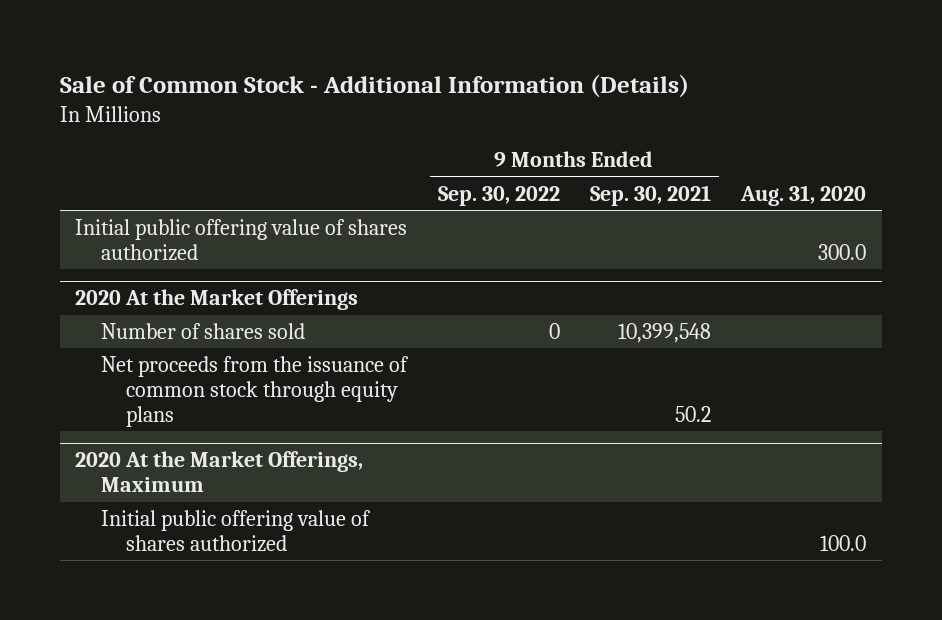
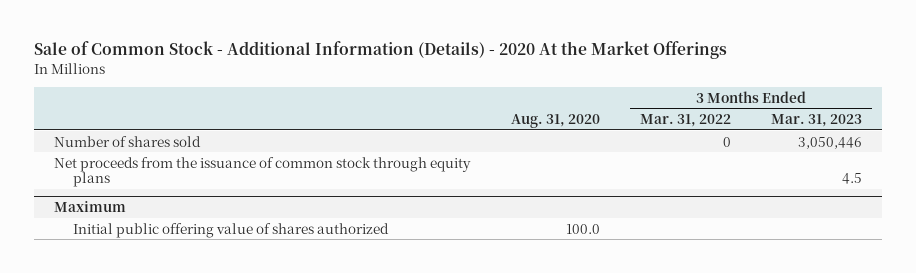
- Sale of Common Stock - Additional Information (Details)
+ Sale of Common Stock - Additional Information (Details) - 2020 At the Market Offerings
- | 9 Months Ended Sep. 30, 2022 | 9 Months Ended Sep. 30, 2021 | Aug. 31, 2020
+ | Aug. 31, 2020 | 3 Months Ended Mar. 31, 2022 | 3 Months Ended Mar. 31, 2023
- Initial public offering value of shares authorized | | | 300.0
- 2020 At the Market Offerings
- Number of shares sold | 0 | 10,399,548 |
- Net proceeds from the issuance of common stock through equity plans | | 50.2 |
- 2020 At the Market Offerings, Maximum
- Initial public offering value of shares authorized | | | 100.0
+ Number of shares sold | | 0 | 3,050,446
+ Net proceeds from the issuance of common stock through equity plans | | | 4.5
+ Maximum
+ Initial public offering value of shares authorized | 100.0 | |

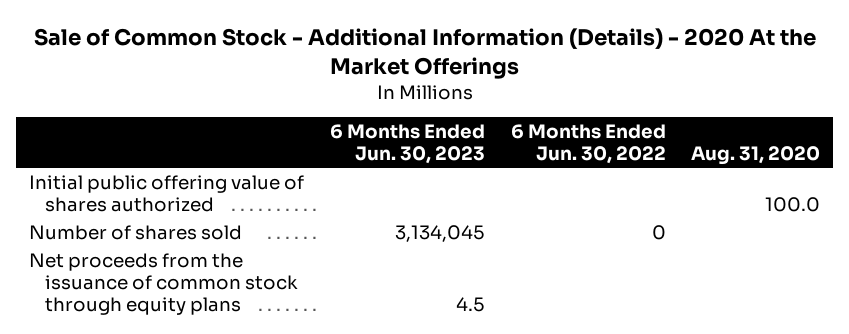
- | Aug. 31, 2020 | 3 Months Ended Mar. 31, 2022 | 3 Months Ended Mar. 31, 2023
+ | 6 Months Ended Jun. 30, 2023 | 6 Months Ended Jun. 30, 2022 | Aug. 31, 2020
+ Initial public offering value of shares authorized | | | 100.0
- Maximum
- Initial public offering value of shares authorized | 100.0 | |

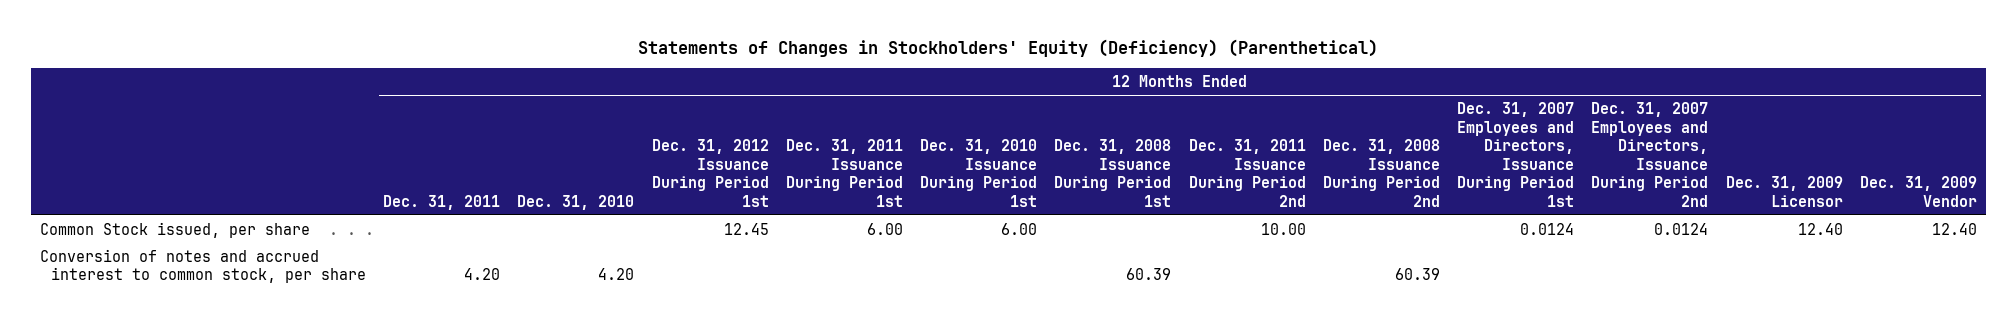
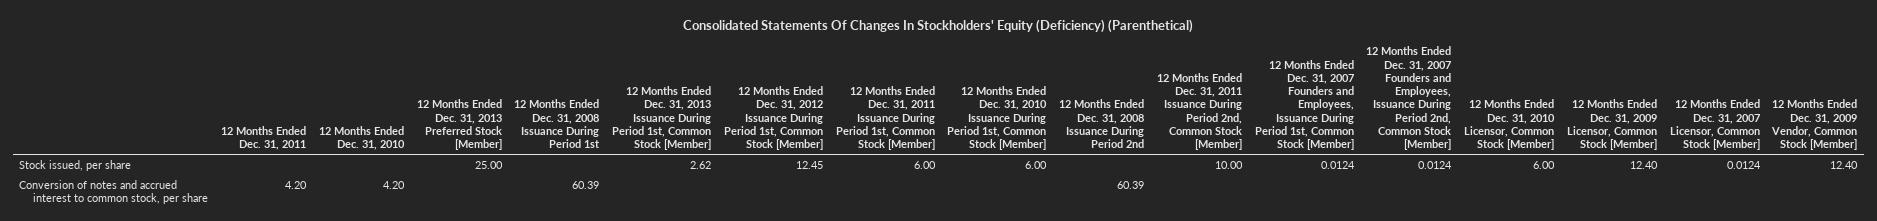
- Statements of Changes in Stockholders' Equity (Deficiency) (Parenthetical)
+ Consolidated Statements Of Changes In Stockholders' Equity (Deficiency) (Parenthetical)
- | 12 Months Ended Dec. 31, 2011 | 12 Months Ended Dec. 31, 2010 | 12 Months Ended Dec. 31, 2012 Issuance During Period 1st | 12 Months Ended Dec. 31, 2011 Issuance During Period 1st | 12 Months Ended Dec. 31, 2010 Issuance During Period 1st | 12 Months Ended Dec. 31, 2008 Issuance During Period 1st | 12 Months Ended Dec. 31, 2011 Issuance During Period 2nd | 12 Months Ended Dec. 31, 2008 Issuance During Period 2nd | 12 Months Ended Dec. 31, 2007 Employees and Directors, Issuance During Period 1st | 12 Months Ended Dec. 31, 2007 Employees and Directors, Issuance During Period 2nd | 12 Months Ended Dec. 31, 2009 Licensor | 12 Months Ended Dec. 31, 2009 Vendor
+ | 12 Months Ended Dec. 31, 2011 | 12 Months Ended Dec. 31, 2010 | 12 Months Ended Dec. 31, 2013 Preferred Stock [Member] | 12 Months Ended Dec. 31, 2008 Issuance During Period 1st | 12 Months Ended Dec. 31, 2013 Issuance During Period 1st, Common Stock [Member] | 12 Months Ended Dec. 31, 2012 Issuance During Period 1st, Common Stock [Member] | 12 Months Ended Dec. 31, 2011 Issuance During Period 1st, Common Stock [Member] | 12 Months Ended Dec. 31, 2010 Issuance During Period 1st, Common Stock [Member] | 12 Months Ended Dec. 31, 2008 Issuance During Period 2nd | 12 Months Ended Dec. 31, 2011 Issuance During Period 2nd, Common Stock [Member] | 12 Months Ended Dec. 31, 2007 Founders and Employees, Issuance During Period 1st, Common Stock [Member] | 12 Months Ended Dec. 31, 2007 Founders and Employees, Issuance During Period 2nd, Common Stock [Member] | 12 Months Ended Dec. 31, 2010 Licensor, Common Stock [Member] | 12 Months Ended Dec. 31, 2009 Licensor, Common Stock [Member] | 12 Months Ended Dec. 31, 2007 Licensor, Common Stock [Member] | 12 Months Ended Dec. 31, 2009 Vendor, Common Stock [Member]
- Common Stock issued, per share | | | 12.45 | 6.00 | 6.00 | | 10.00 | | 0.0124 | 0.0124 | 12.40 | 12.40
+ Stock issued, per share | | | 25.00 | | 2.62 | 12.45 | 6.00 | 6.00 | | 10.00 | 0.0124 | 0.0124 | 6.00 | 12.40 | 0.0124 | 12.40

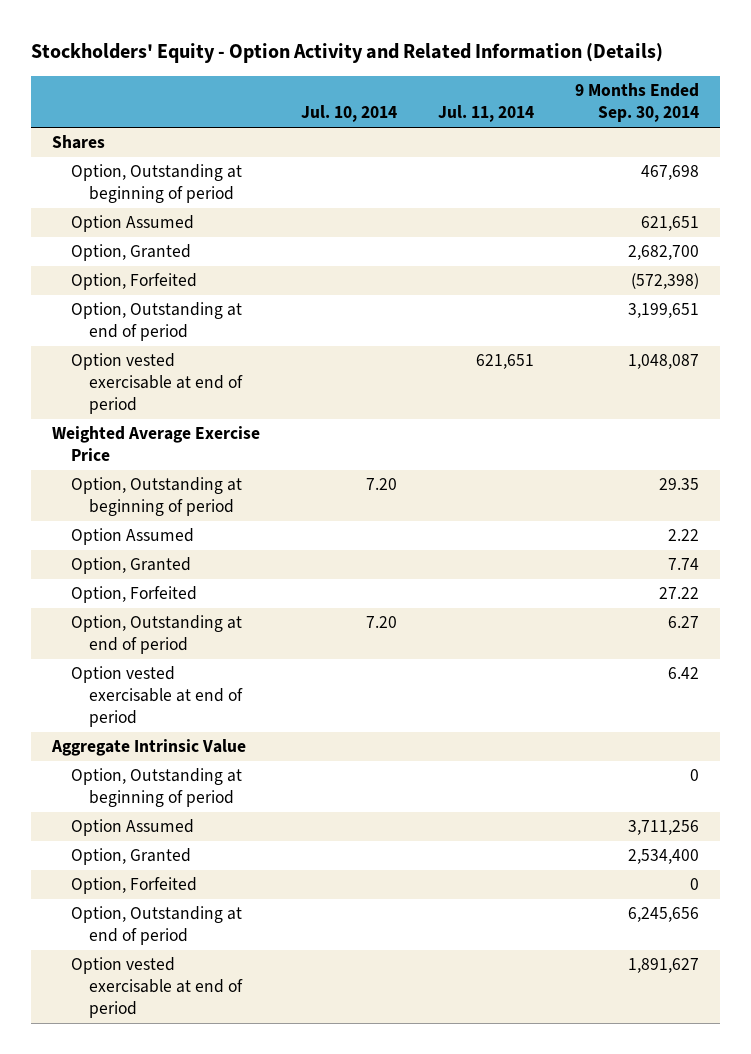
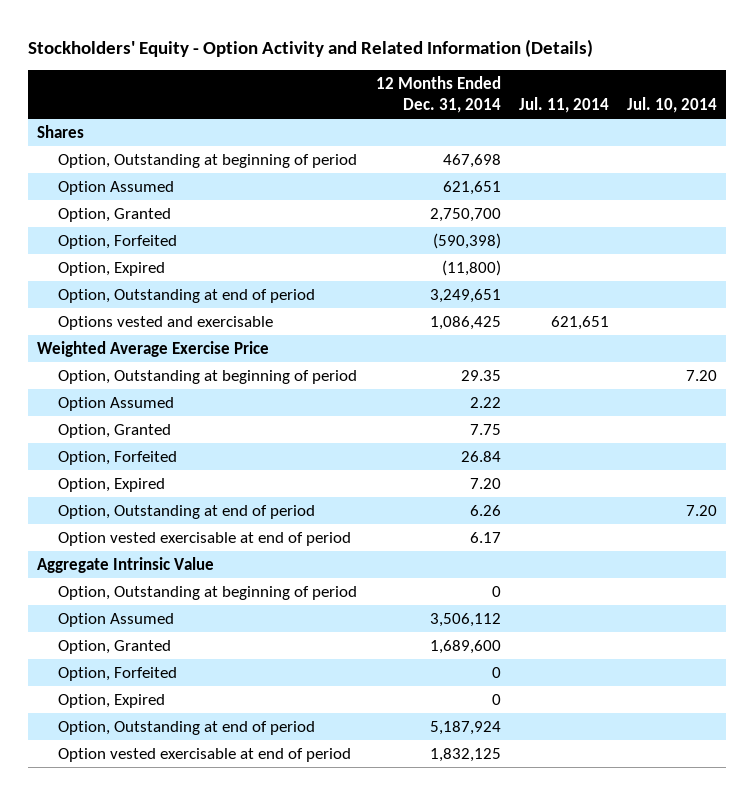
- | Jul. 10, 2014 | Jul. 11, 2014 | 9 Months Ended Sep. 30, 2014
+ | 12 Months Ended Dec. 31, 2014 | Jul. 11, 2014 | Jul. 10, 2014
+ Option, Expired | (11,800) | |
- Option vested exercisable at end of period | | 621,651 | 1,048,087
+ Options vested and exercisable | 1,086,425 | 621,651 |
+ Option, Expired | 7.20 | |
+ Option, Expired | 0 | |

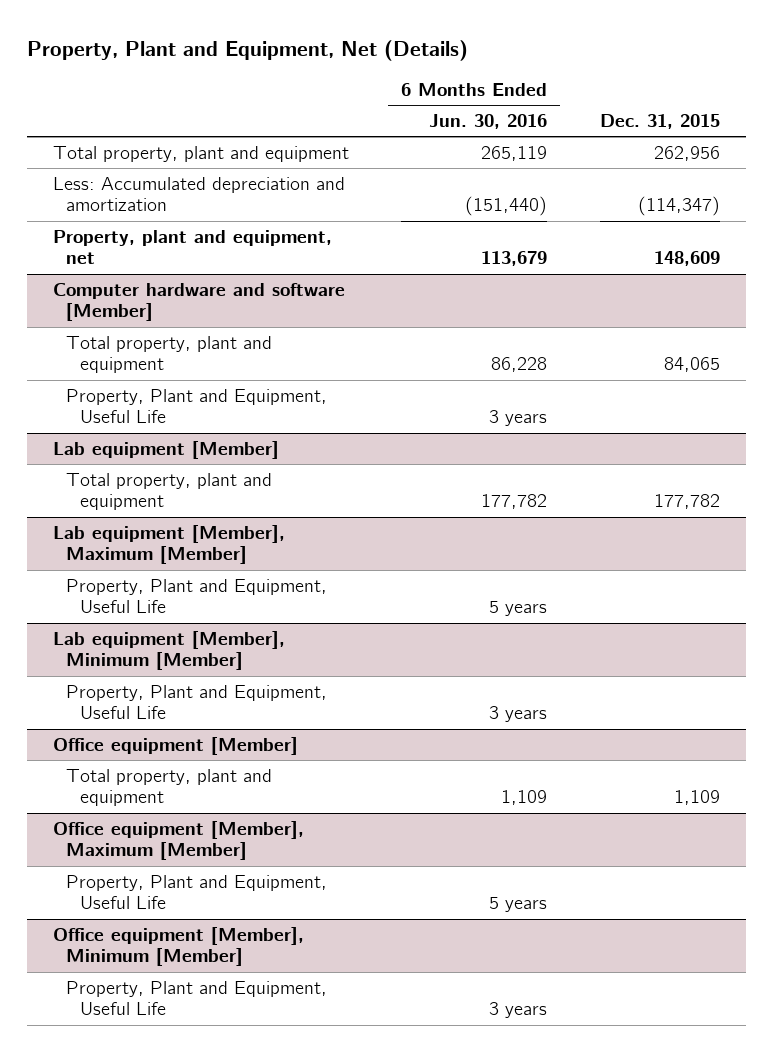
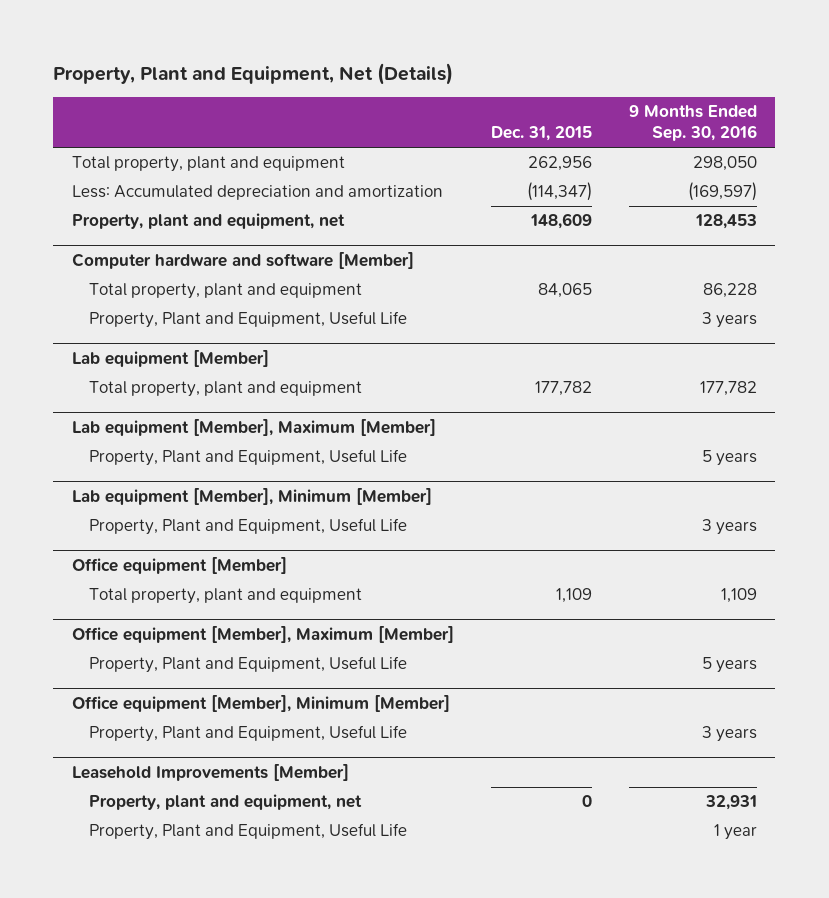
- | 6 Months Ended Jun. 30, 2016 | Dec. 31, 2015
+ | Dec. 31, 2015 | 9 Months Ended Sep. 30, 2016
+ Leasehold Improvements [Member]
+ Property, plant and equipment, net | 0 | 32,931
+ Property, Plant and Equipment, Useful Life | | 1 year

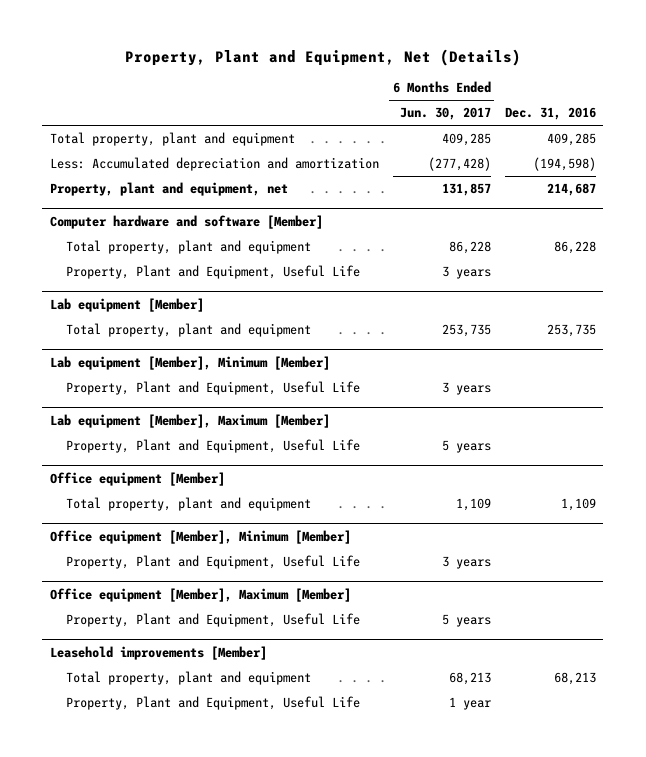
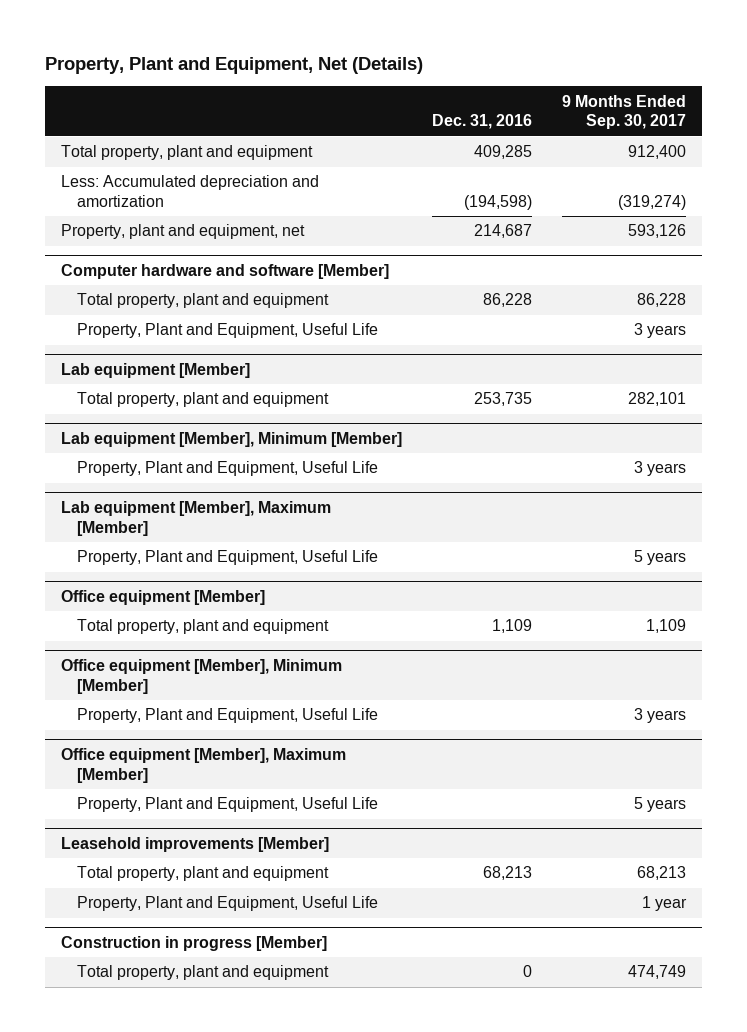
- | 6 Months Ended Jun. 30, 2017 | Dec. 31, 2016
+ | Dec. 31, 2016 | 9 Months Ended Sep. 30, 2017
+ Construction in progress [Member]
+ Total property, plant and equipment | 0 | 474,749

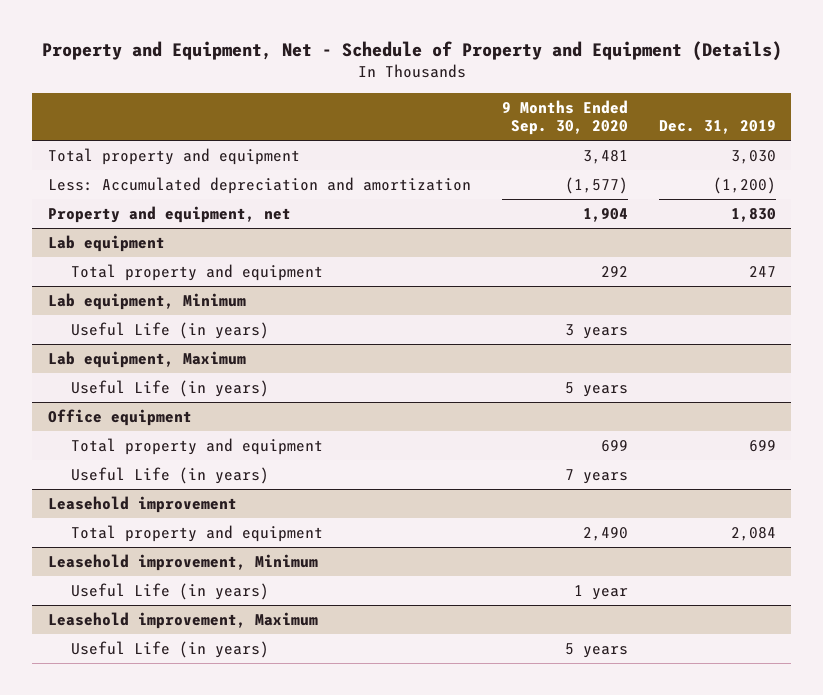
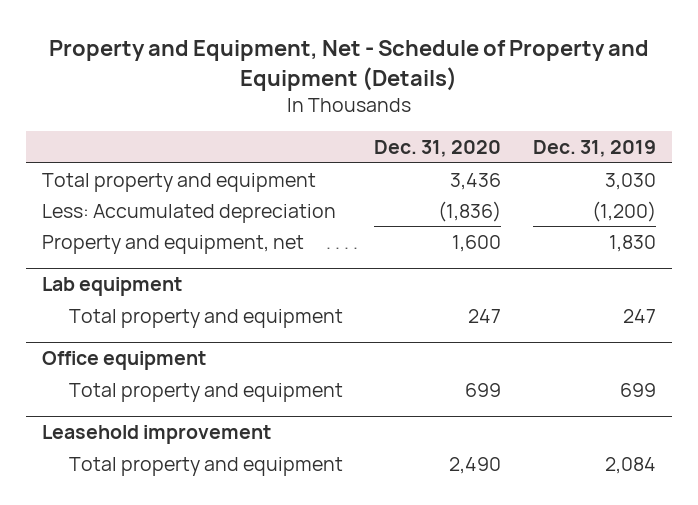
- | 9 Months Ended Sep. 30, 2020 | Dec. 31, 2019
+ | Dec. 31, 2020 | Dec. 31, 2019
- Less: Accumulated depreciation and amortization | (1,577) | (1,200)
+ Less: Accumulated depreciation | (1,836) | (1,200)
- Lab equipment, Minimum
- Useful Life (in years) | 3 years |
- Lab equipment, Maximum
- Useful Life (in years) | 5 years |
@ Office equipment
- Useful Life (in years) | 7 years |
- Leasehold improvement, Minimum
- Useful Life (in years) | 1 year |
- Leasehold improvement, Maximum
- Useful Life (in years) | 5 years |

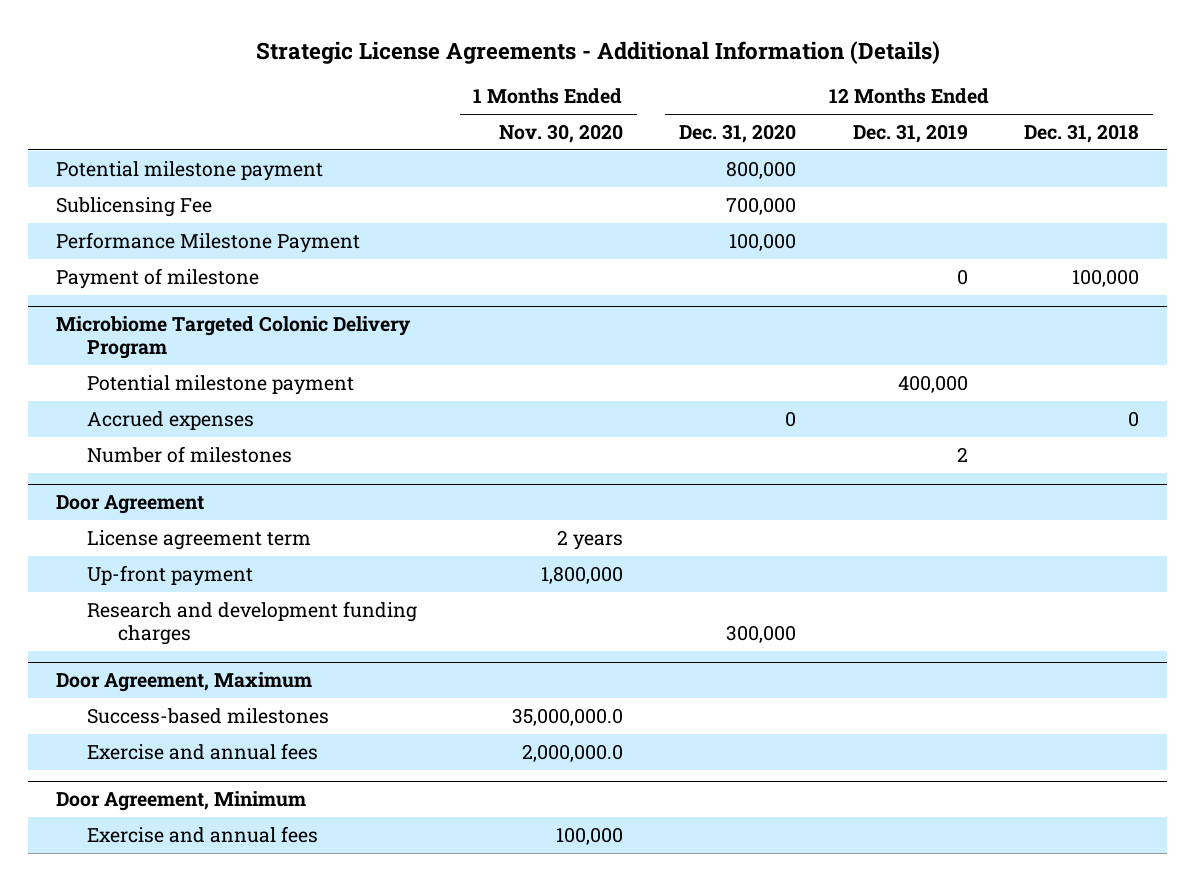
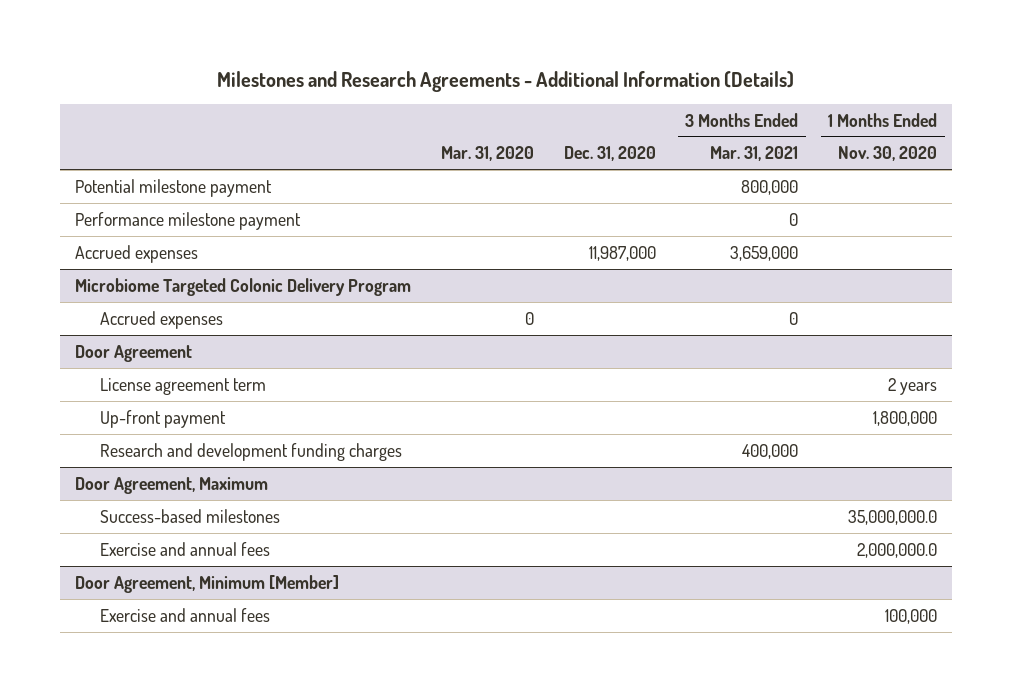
- Strategic License Agreements - Additional Information (Details)
+ Milestones and Research Agreements - Additional Information (Details)
- | 1 Months Ended Nov. 30, 2020 | 12 Months Ended Dec. 31, 2020 | 12 Months Ended Dec. 31, 2019 | 12 Months Ended Dec. 31, 2018
+ | Mar. 31, 2020 | Dec. 31, 2020 | 3 Months Ended Mar. 31, 2021 | 1 Months Ended Nov. 30, 2020
- Sublicensing Fee | | 700,000 | |
- Performance Milestone Payment | | 100,000 | |
- Payment of milestone | | | 0 | 100,000
+ Performance milestone payment | | | 0 |
+ Accrued expenses | | 11,987,000 | 3,659,000 |
@ Microbiome Targeted Colonic Delivery Program
- Potential milestone payment | | | 400,000 |
- Number of milestones | | | 2 |
- Door Agreement, Minimum
+ Door Agreement, Minimum [Member]

